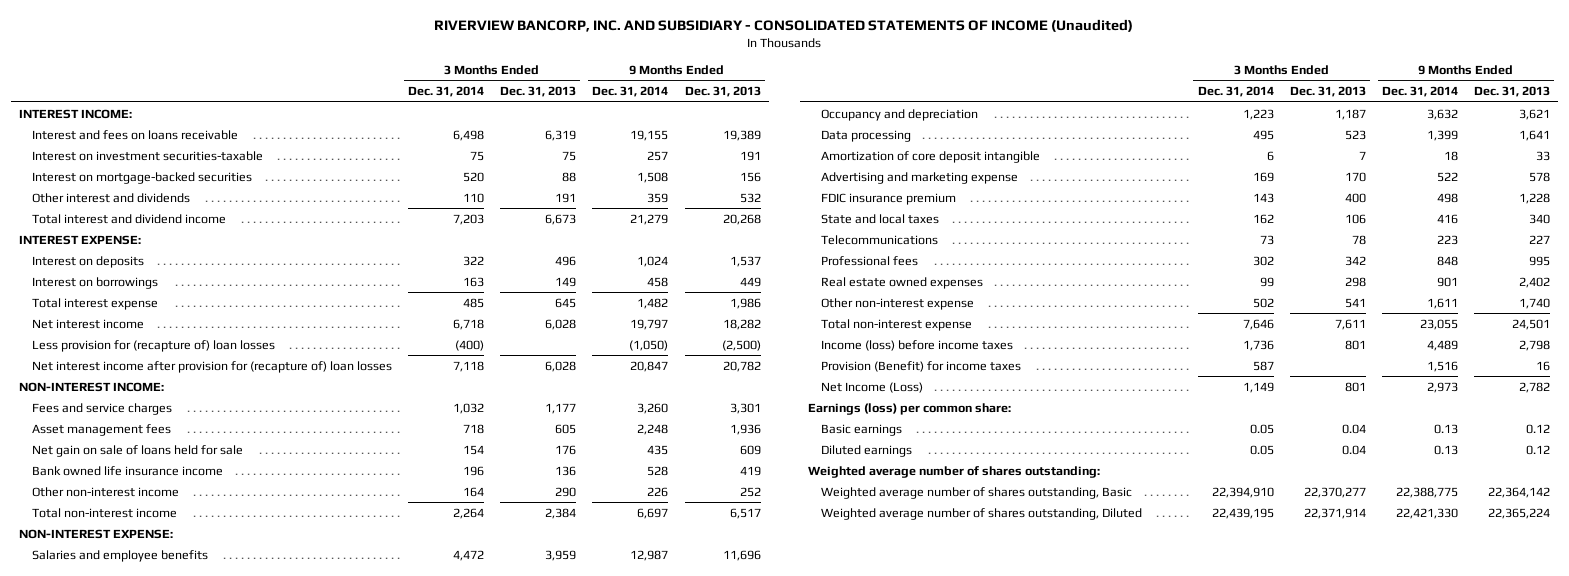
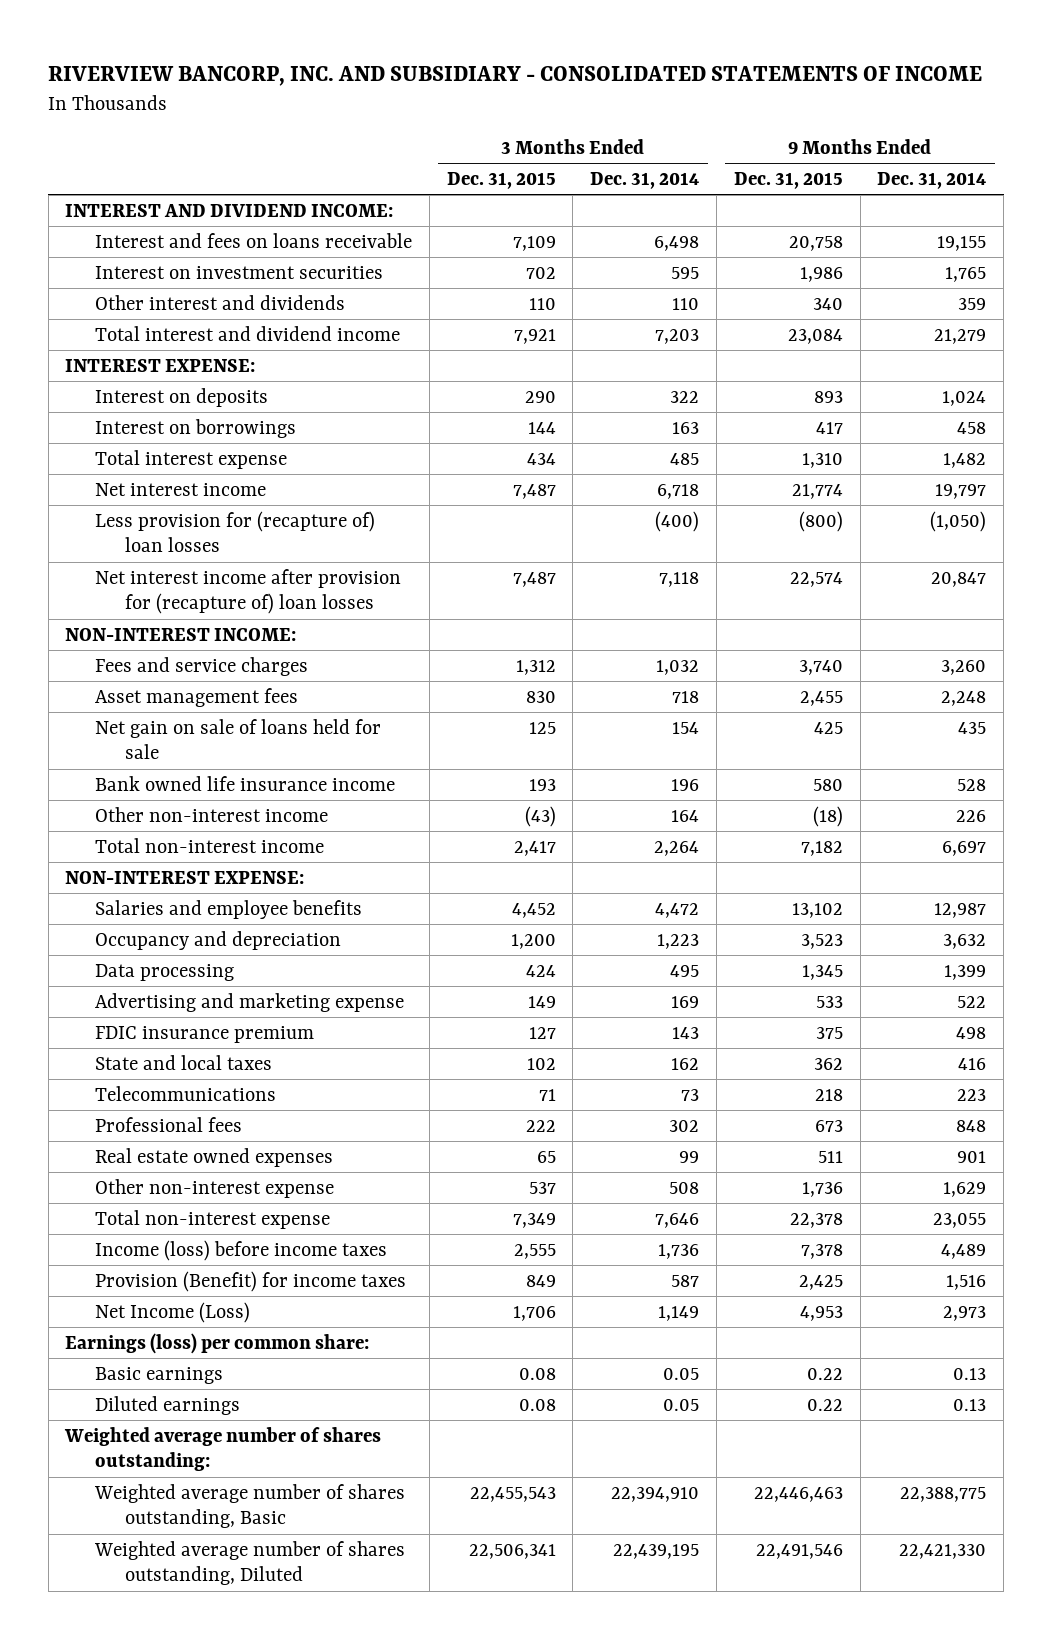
- RIVERVIEW BANCORP, INC. AND SUBSIDIARY - CONSOLIDATED STATEMENTS OF INCOME (Unaudited)
+ RIVERVIEW BANCORP, INC. AND SUBSIDIARY - CONSOLIDATED STATEMENTS OF INCOME
- | 3 Months Ended Dec. 31, 2014 | 3 Months Ended Dec. 31, 2013 | 9 Months Ended Dec. 31, 2014 | 9 Months Ended Dec. 31, 2013
+ | 3 Months Ended Dec. 31, 2015 | 3 Months Ended Dec. 31, 2014 | 9 Months Ended Dec. 31, 2015 | 9 Months Ended Dec. 31, 2014
- INTEREST INCOME:
+ INTEREST AND DIVIDEND INCOME:
- Interest on investment securities-taxable | 75 | 75 | 257 | 191
- Interest on mortgage-backed securities | 520 | 88 | 1,508 | 156
+ Interest on investment securities | 702 | 595 | 1,986 | 1,765
- Amortization of core deposit intangible | 6 | 7 | 18 | 33
- Other non-interest expense | 502 | 541 | 1,611 | 1,740
+ Other non-interest expense | 537 | 508 | 1,736 | 1,629

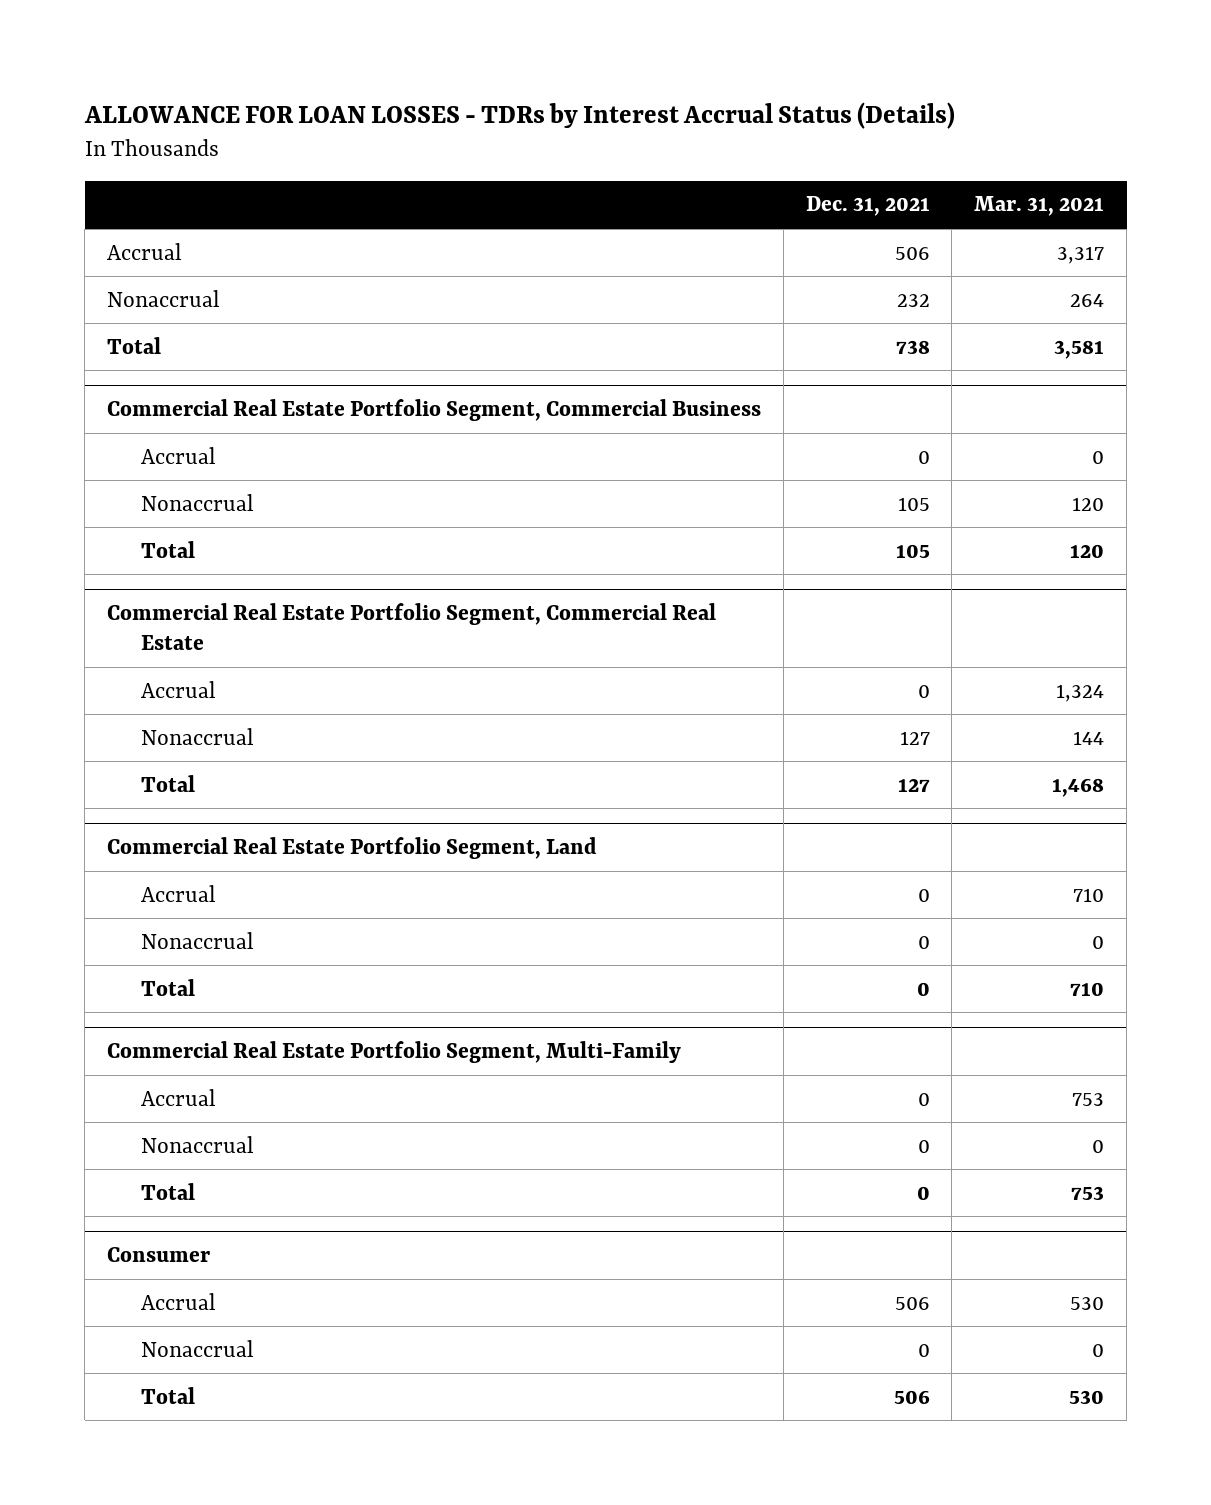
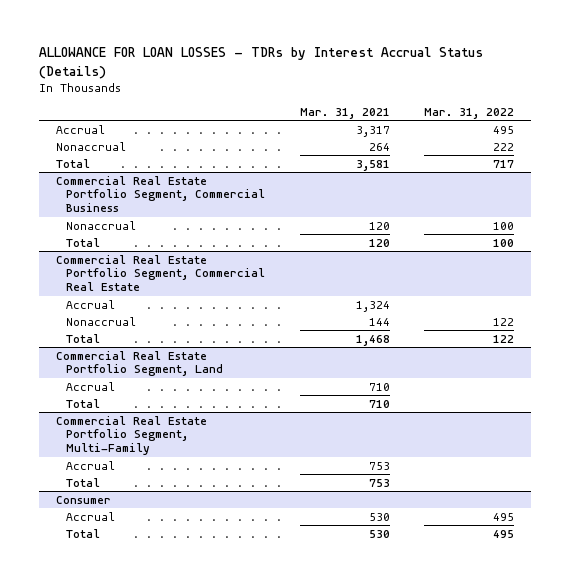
- | Dec. 31, 2021 | Mar. 31, 2021
+ | Mar. 31, 2021 | Mar. 31, 2022
@ Commercial Real Estate Portfolio Segment, Commercial Business
- Accrual | 0 | 0
@ Commercial Real Estate Portfolio Segment, Land
- Nonaccrual | 0 | 0
@ Commercial Real Estate Portfolio Segment, Multi-Family
- Nonaccrual | 0 | 0
@ Consumer
- Nonaccrual | 0 | 0

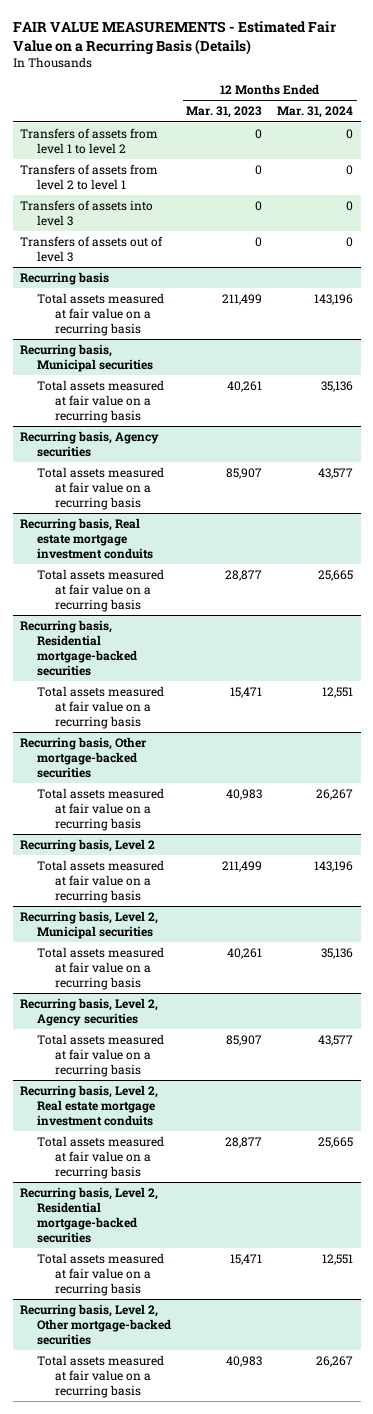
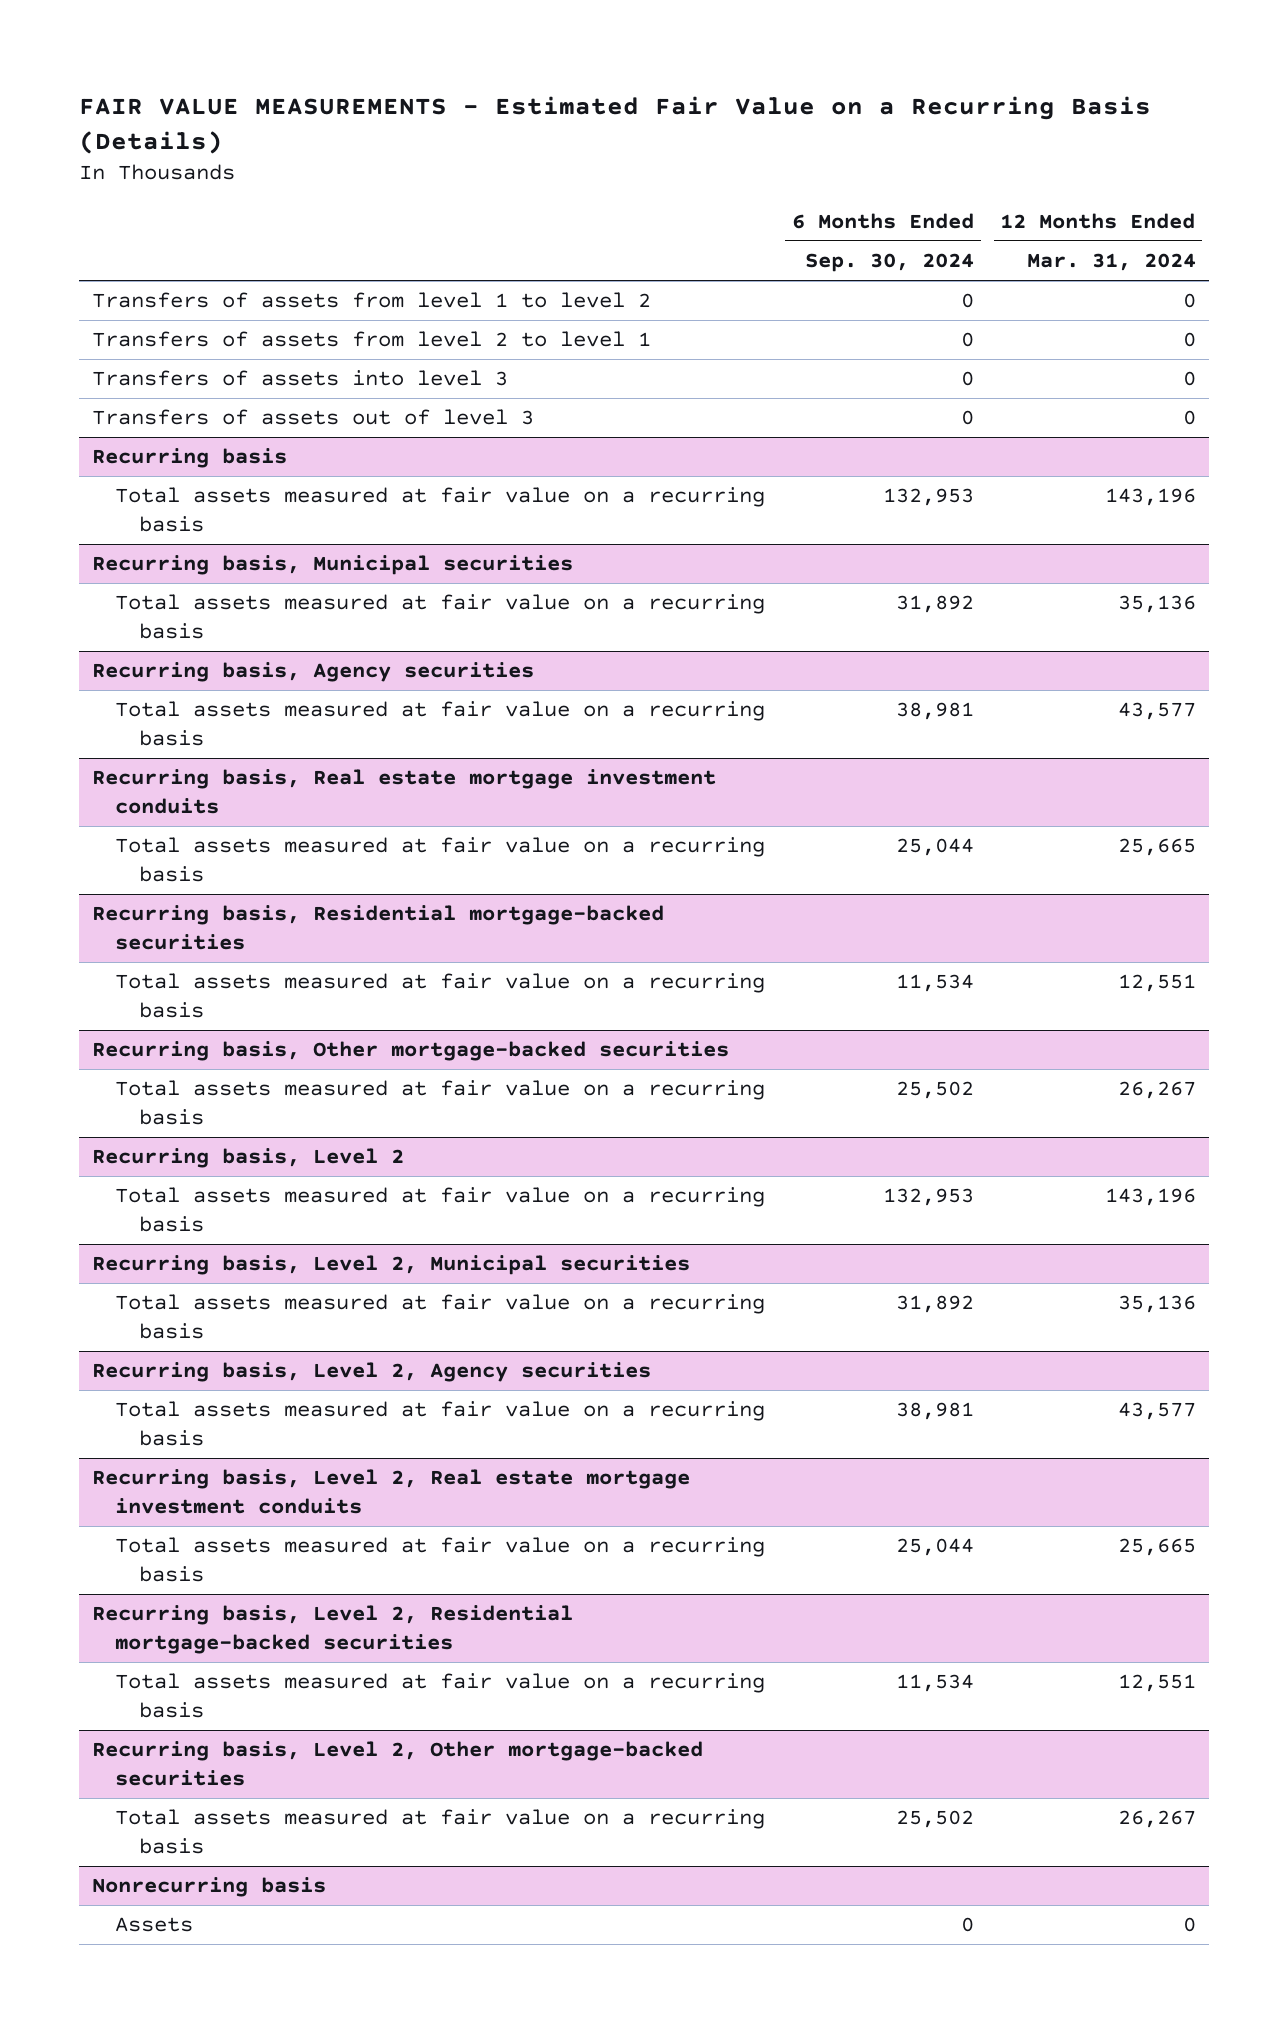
- | 12 Months Ended Mar. 31, 2023 | 12 Months Ended Mar. 31, 2024
+ | 6 Months Ended Sep. 30, 2024 | 12 Months Ended Mar. 31, 2024
+ Nonrecurring basis
+ Assets | 0 | 0

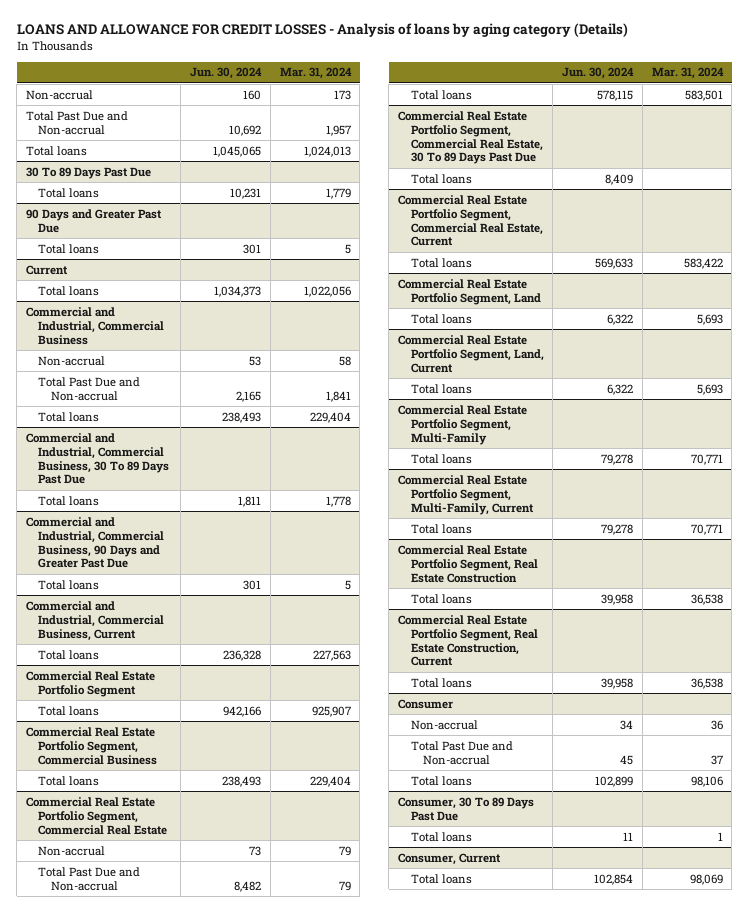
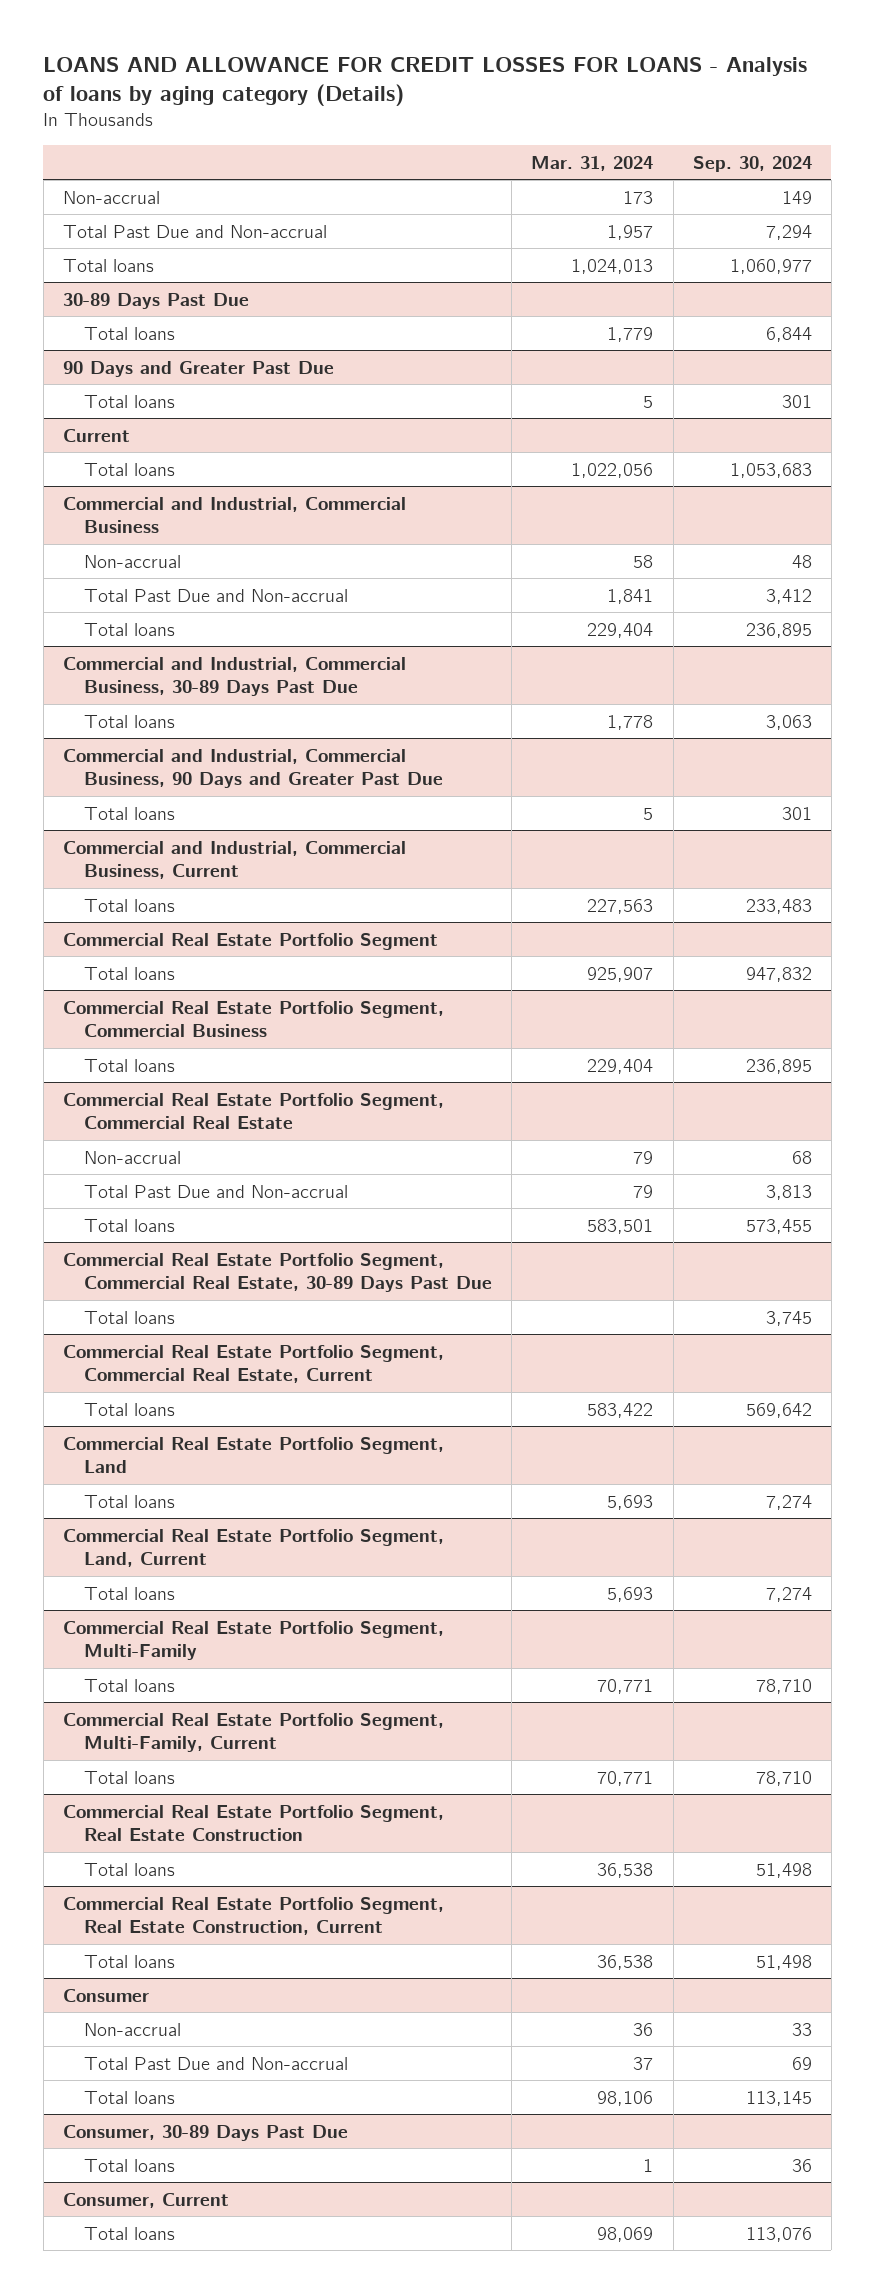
- LOANS AND ALLOWANCE FOR CREDIT LOSSES - Analysis of loans by aging category (Details)
+ LOANS AND ALLOWANCE FOR CREDIT LOSSES FOR LOANS - Analysis of loans by aging category (Details)
- | Jun. 30, 2024 | Mar. 31, 2024
+ | Mar. 31, 2024 | Sep. 30, 2024
- 30 To 89 Days Past Due
+ 30-89 Days Past Due
- Commercial and Industrial, Commercial Business, 30 To 89 Days Past Due
+ Commercial and Industrial, Commercial Business, 30-89 Days Past Due
- Commercial Real Estate Portfolio Segment, Commercial Real Estate, 30 To 89 Days Past Due
+ Commercial Real Estate Portfolio Segment, Commercial Real Estate, 30-89 Days Past Due
- Consumer, 30 To 89 Days Past Due
+ Consumer, 30-89 Days Past Due

